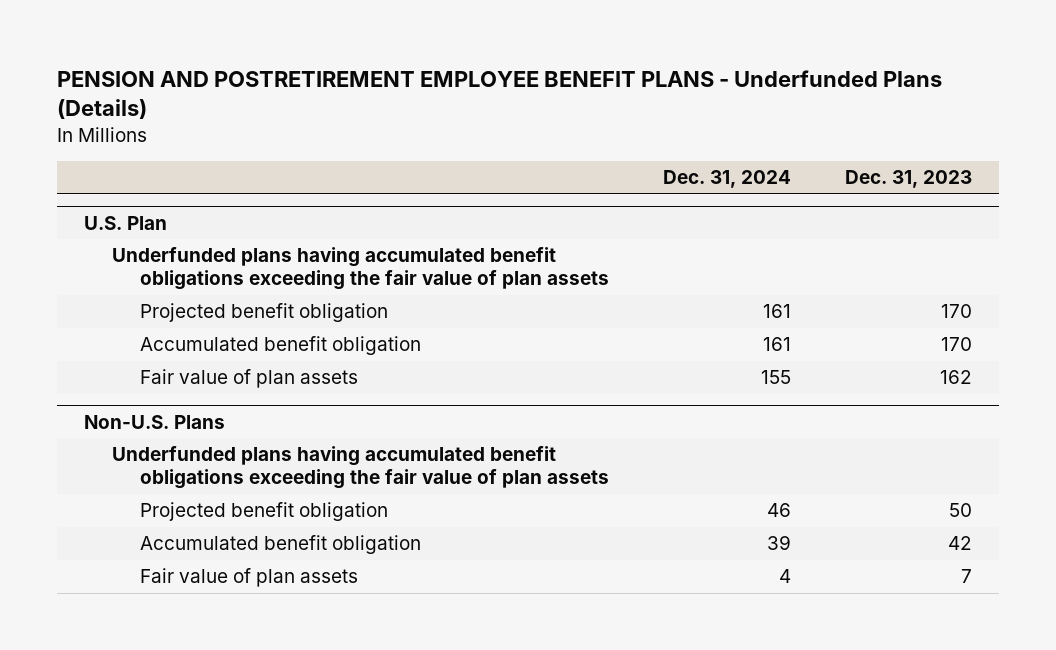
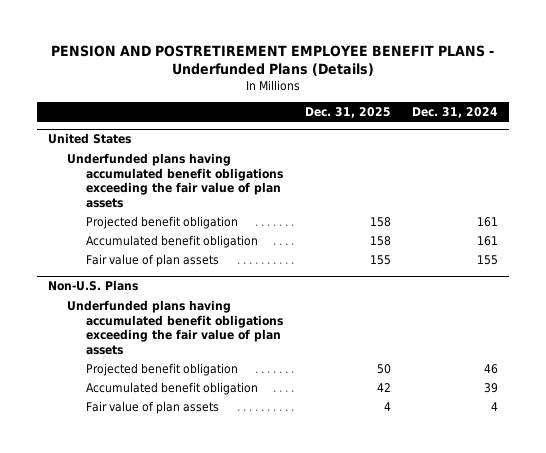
- | Dec. 31, 2024 | Dec. 31, 2023
+ | Dec. 31, 2025 | Dec. 31, 2024
- U.S. Plan
+ United States

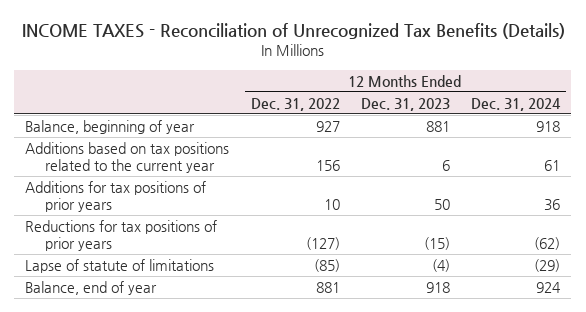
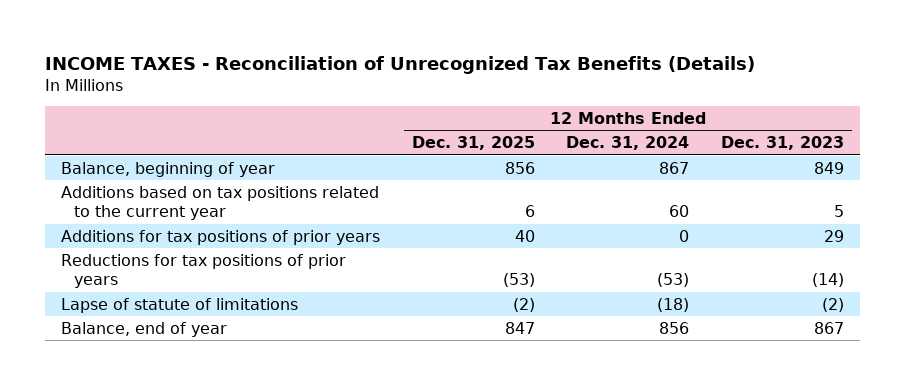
- | 12 Months Ended Dec. 31, 2022 | 12 Months Ended Dec. 31, 2023 | 12 Months Ended Dec. 31, 2024
+ | 12 Months Ended Dec. 31, 2025 | 12 Months Ended Dec. 31, 2024 | 12 Months Ended Dec. 31, 2023
- Balance, beginning of year | 927 | 881 | 918
- Additions based on tax positions related to the current year | 156 | 6 | 61
- Additions for tax positions of prior years | 10 | 50 | 36
- Reductions for tax positions of prior years | (127) | (15) | (62)
- Lapse of statute of limitations | (85) | (4) | (29)
- Balance, end of year | 881 | 918 | 924
+ Balance, beginning of year | 856 | 867 | 849
+ Additions based on tax positions related to the current year | 6 | 60 | 5
+ Additions for tax positions of prior years | 40 | 0 | 29
+ Reductions for tax positions of prior years | (53) | (53) | (14)
+ Lapse of statute of limitations | (2) | (18) | (2)
+ Balance, end of year | 847 | 856 | 867

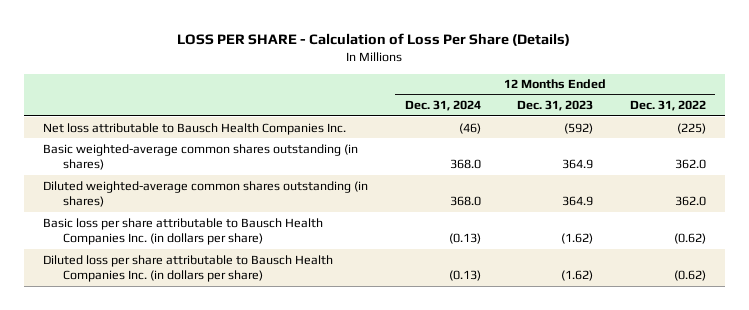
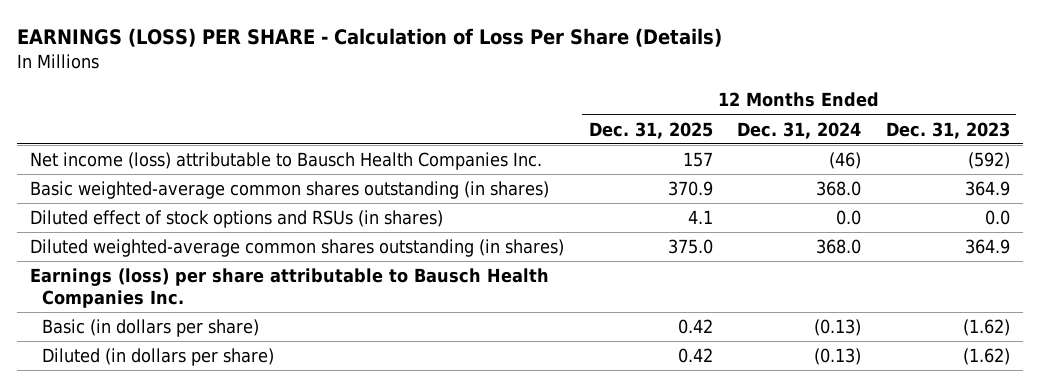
- LOSS PER SHARE - Calculation of Loss Per Share (Details)
+ EARNINGS (LOSS) PER SHARE - Calculation of Loss Per Share (Details)
- | 12 Months Ended Dec. 31, 2024 | 12 Months Ended Dec. 31, 2023 | 12 Months Ended Dec. 31, 2022
+ | 12 Months Ended Dec. 31, 2025 | 12 Months Ended Dec. 31, 2024 | 12 Months Ended Dec. 31, 2023
- Net loss attributable to Bausch Health Companies Inc. | (46) | (592) | (225)
+ Net income (loss) attributable to Bausch Health Companies Inc. | 157 | (46) | (592)
+ Diluted effect of stock options and RSUs (in shares) | 4.1 | 0.0 | 0.0
- Basic loss per share attributable to Bausch Health Companies Inc. (in dollars per share) | (0.13) | (1.62) | (0.62)
- Diluted loss per share attributable to Bausch Health Companies Inc. (in dollars per share) | (0.13) | (1.62) | (0.62)
+ Earnings (loss) per share attributable to Bausch Health Companies Inc.
+ Basic (in dollars per share) | 0.42 | (0.13) | (1.62)
+ Diluted (in dollars per share) | 0.42 | (0.13) | (1.62)

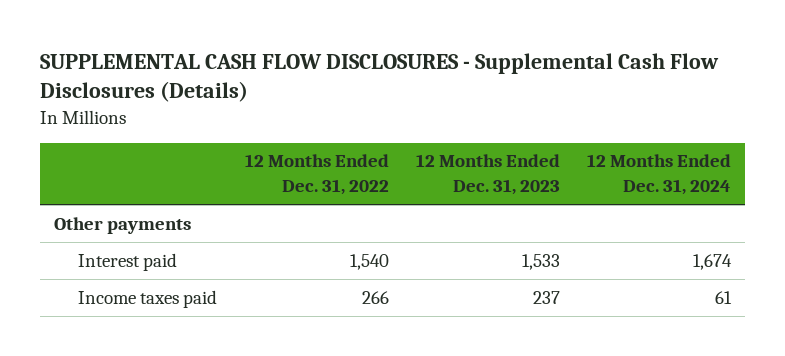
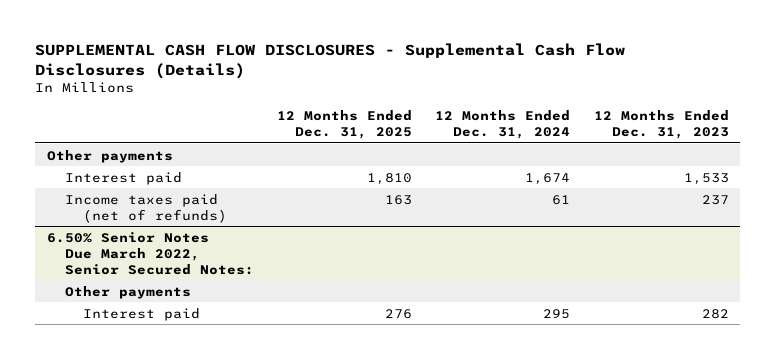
- | 12 Months Ended Dec. 31, 2022 | 12 Months Ended Dec. 31, 2023 | 12 Months Ended Dec. 31, 2024
+ | 12 Months Ended Dec. 31, 2025 | 12 Months Ended Dec. 31, 2024 | 12 Months Ended Dec. 31, 2023
- Income taxes paid | 266 | 237 | 61
+ Income taxes paid (net of refunds) | 163 | 61 | 237
+ 6.50% Senior Notes Due March 2022, Senior Secured Notes:
+ Other payments
+ Interest paid | 276 | 295 | 282

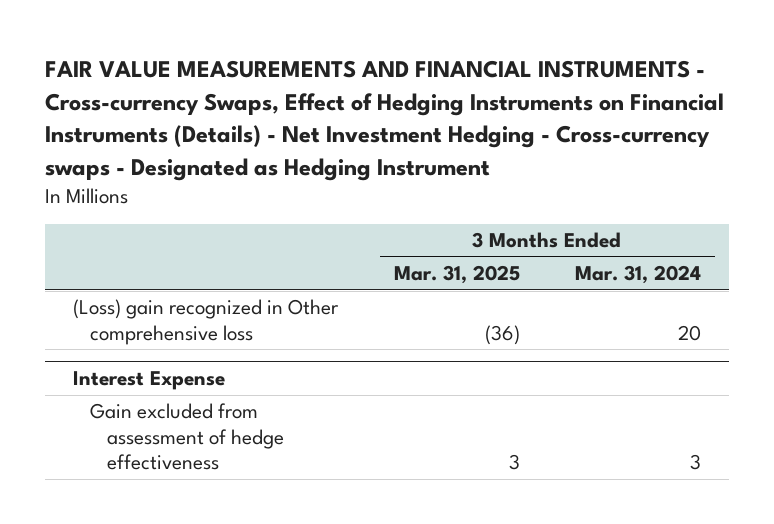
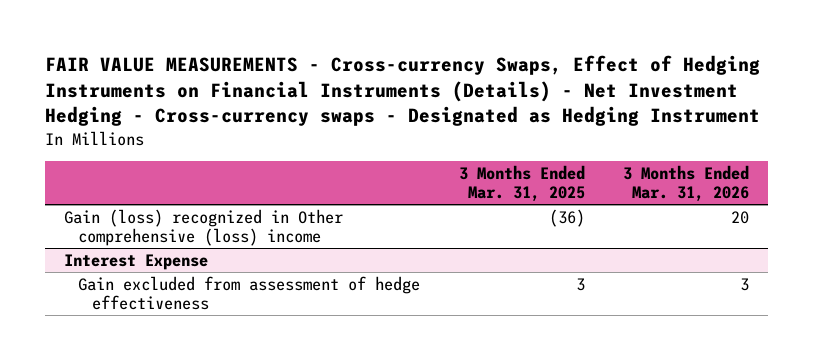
- FAIR VALUE MEASUREMENTS AND FINANCIAL INSTRUMENTS - Cross-currency Swaps, Effect of Hedging Instruments on Financial Instruments (Details) - Net Investment Hedging - Cross-currency swaps - Designated as Hedging Instrument
+ FAIR VALUE MEASUREMENTS - Cross-currency Swaps, Effect of Hedging Instruments on Financial Instruments (Details) - Net Investment Hedging - Cross-currency swaps - Designated as Hedging Instrument
- | 3 Months Ended Mar. 31, 2025 | 3 Months Ended Mar. 31, 2024
+ | 3 Months Ended Mar. 31, 2025 | 3 Months Ended Mar. 31, 2026
- (Loss) gain recognized in Other comprehensive loss | (36) | 20
+ Gain (loss) recognized in Other comprehensive (loss) income | (36) | 20

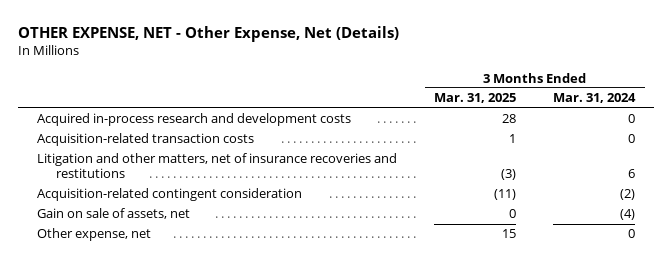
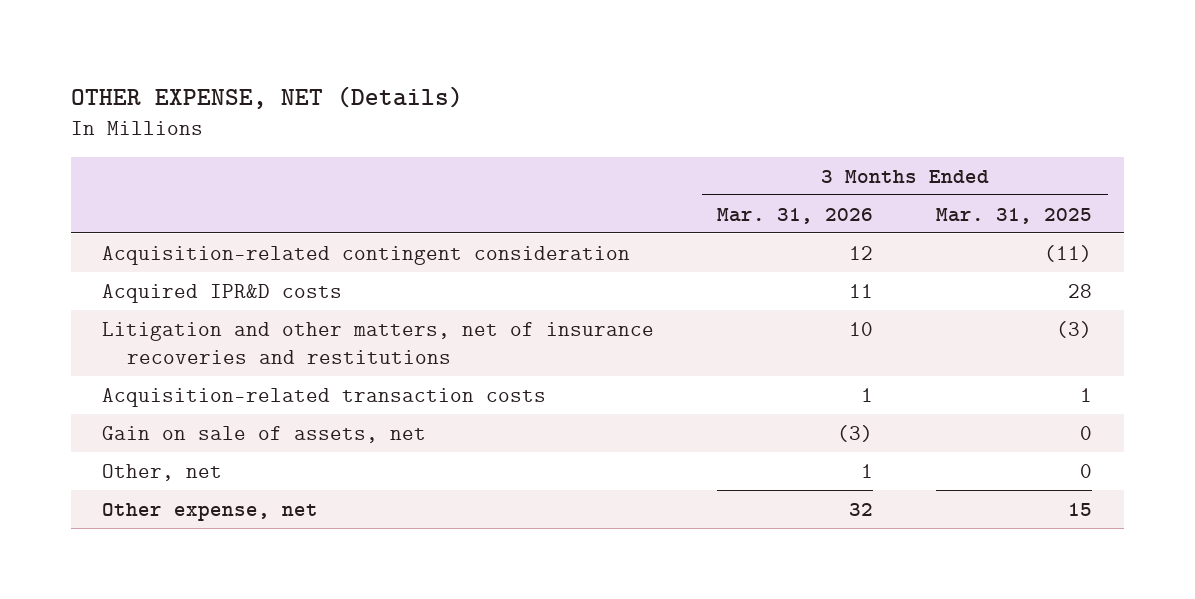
- OTHER EXPENSE, NET - Other Expense, Net (Details)
+ OTHER EXPENSE, NET (Details)
- | 3 Months Ended Mar. 31, 2025 | 3 Months Ended Mar. 31, 2024
+ | 3 Months Ended Mar. 31, 2026 | 3 Months Ended Mar. 31, 2025
- Acquired in-process research and development costs | 28 | 0
+ Acquired IPR&D costs | 11 | 28
moved down: Litigation and other matters, net of insurance recoveries and restitutions | 10 | (3)
moved down: Acquisition-related transaction costs | 1 | 1
+ Other, net | 1 | 0

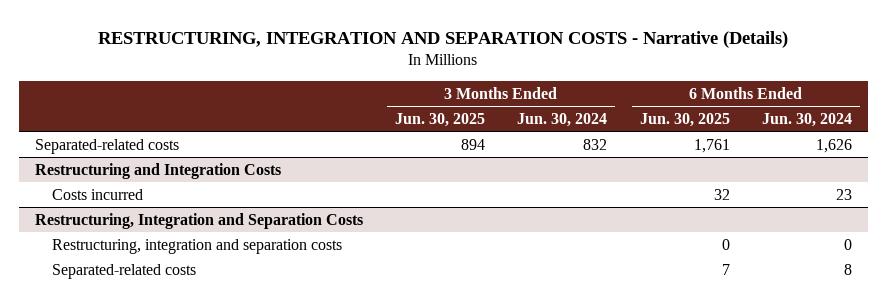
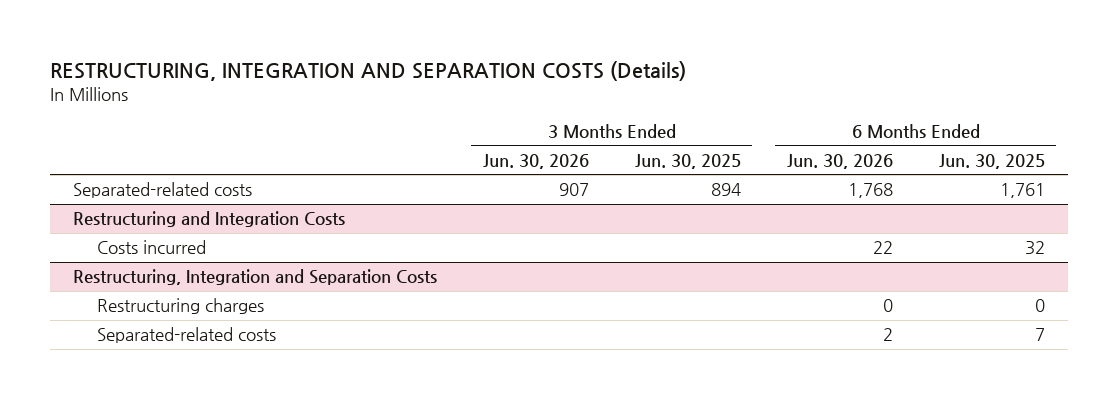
- RESTRUCTURING, INTEGRATION AND SEPARATION COSTS - Narrative (Details)
+ RESTRUCTURING, INTEGRATION AND SEPARATION COSTS (Details)
- | 3 Months Ended Jun. 30, 2025 | 3 Months Ended Jun. 30, 2024 | 6 Months Ended Jun. 30, 2025 | 6 Months Ended Jun. 30, 2024
+ | 3 Months Ended Jun. 30, 2026 | 3 Months Ended Jun. 30, 2025 | 6 Months Ended Jun. 30, 2026 | 6 Months Ended Jun. 30, 2025
@ Restructuring, Integration and Separation Costs
- Restructuring, integration and separation costs | | | 0 | 0
+ Restructuring charges | | | 0 | 0

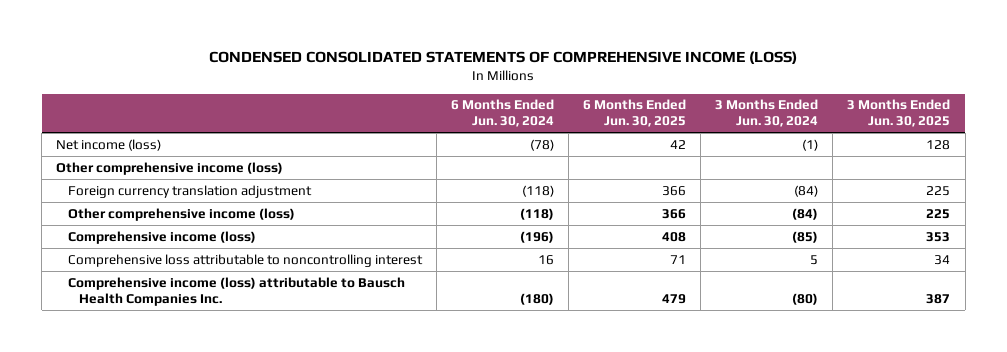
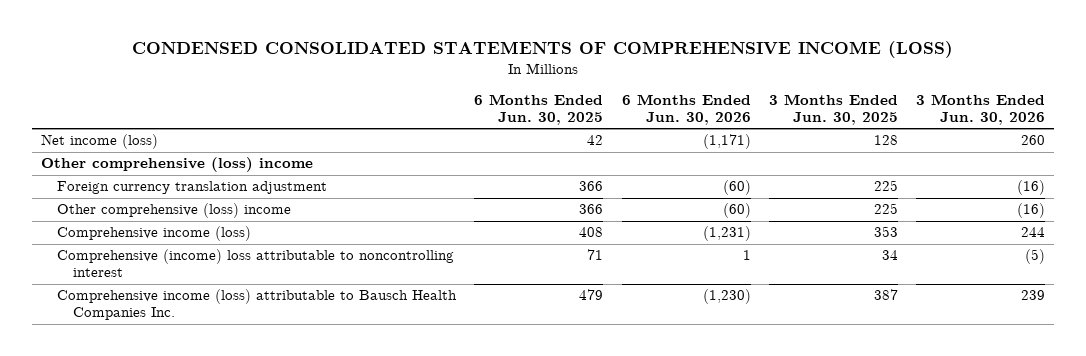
- | 6 Months Ended Jun. 30, 2024 | 6 Months Ended Jun. 30, 2025 | 3 Months Ended Jun. 30, 2024 | 3 Months Ended Jun. 30, 2025
+ | 6 Months Ended Jun. 30, 2025 | 6 Months Ended Jun. 30, 2026 | 3 Months Ended Jun. 30, 2025 | 3 Months Ended Jun. 30, 2026
- Other comprehensive income (loss)
+ Other comprehensive (loss) income
- Other comprehensive income (loss) | (118) | 366 | (84) | 225
+ Other comprehensive (loss) income | 366 | (60) | 225 | (16)
- Comprehensive loss attributable to noncontrolling interest | 16 | 71 | 5 | 34
+ Comprehensive (income) loss attributable to noncontrolling interest | 71 | 1 | 34 | (5)

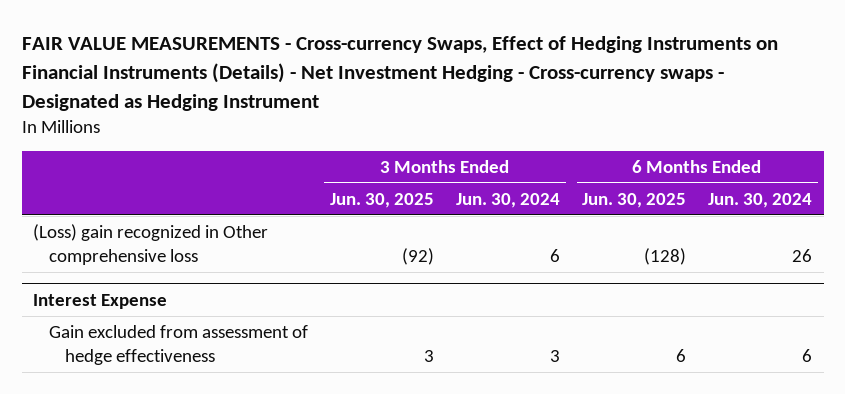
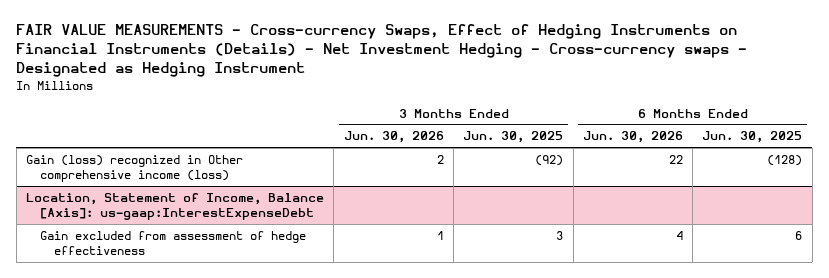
- | 3 Months Ended Jun. 30, 2025 | 3 Months Ended Jun. 30, 2024 | 6 Months Ended Jun. 30, 2025 | 6 Months Ended Jun. 30, 2024
+ | 3 Months Ended Jun. 30, 2026 | 3 Months Ended Jun. 30, 2025 | 6 Months Ended Jun. 30, 2026 | 6 Months Ended Jun. 30, 2025
- (Loss) gain recognized in Other comprehensive loss | (92) | 6 | (128) | 26
- Interest Expense
+ Gain (loss) recognized in Other comprehensive income (loss) | 2 | (92) | 22 | (128)
+ Location, Statement of Income, Balance [Axis]: us-gaap:InterestExpenseDebt

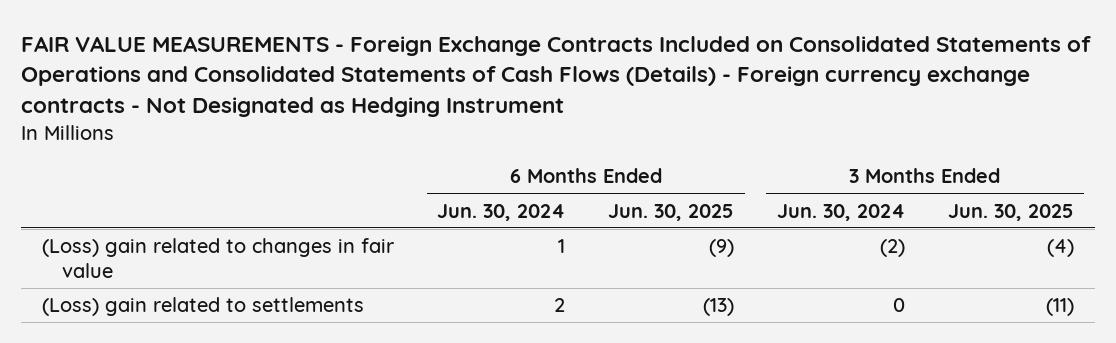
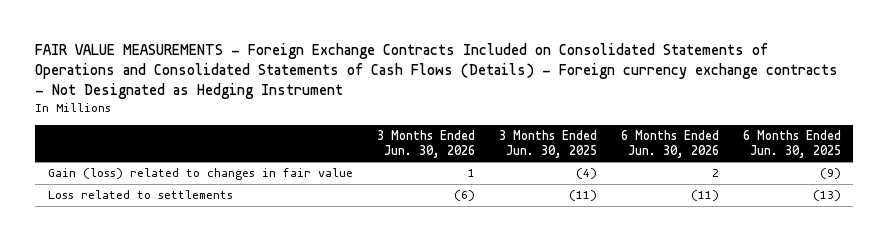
- | 6 Months Ended Jun. 30, 2024 | 6 Months Ended Jun. 30, 2025 | 3 Months Ended Jun. 30, 2024 | 3 Months Ended Jun. 30, 2025
+ | 3 Months Ended Jun. 30, 2026 | 3 Months Ended Jun. 30, 2025 | 6 Months Ended Jun. 30, 2026 | 6 Months Ended Jun. 30, 2025
- (Loss) gain related to changes in fair value | 1 | (9) | (2) | (4)
- (Loss) gain related to settlements | 2 | (13) | 0 | (11)
+ Gain (loss) related to changes in fair value | 1 | (4) | 2 | (9)
+ Loss related to settlements | (6) | (11) | (11) | (13)

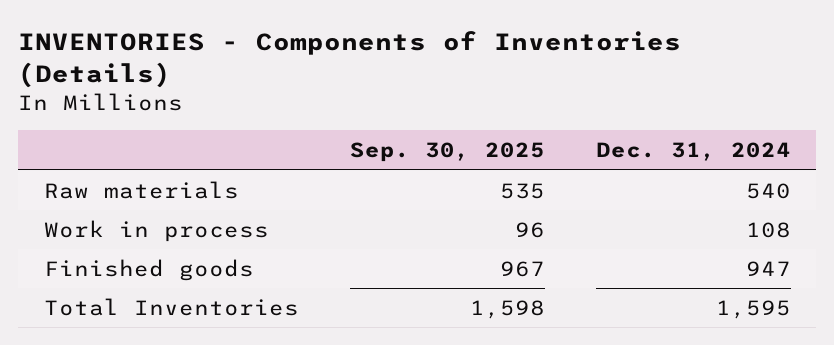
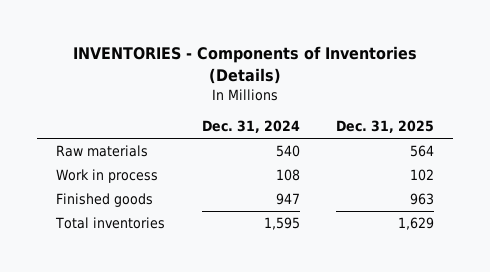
- | Sep. 30, 2025 | Dec. 31, 2024
+ | Dec. 31, 2024 | Dec. 31, 2025
- Total Inventories | 1,598 | 1,595
+ Total inventories | 1,595 | 1,629

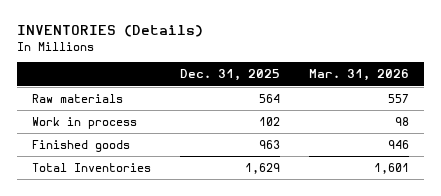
- INVENTORIES - Components of Inventories (Details)
+ INVENTORIES (Details)
- | Dec. 31, 2024 | Dec. 31, 2025
+ | Dec. 31, 2025 | Mar. 31, 2026
- Total inventories | 1,595 | 1,629
+ Total Inventories | 1,629 | 1,601

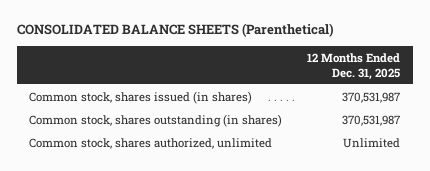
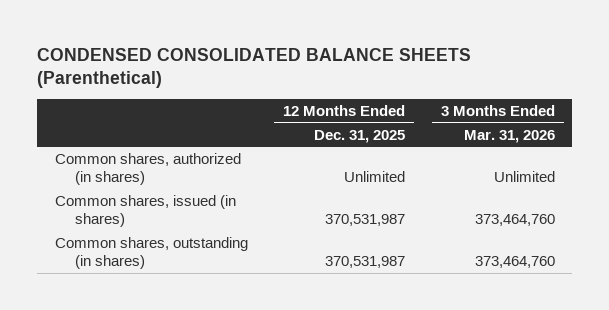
- CONSOLIDATED BALANCE SHEETS (Parenthetical)
+ CONDENSED CONSOLIDATED BALANCE SHEETS (Parenthetical)
- | 12 Months Ended Dec. 31, 2025
+ | 12 Months Ended Dec. 31, 2025 | 3 Months Ended Mar. 31, 2026
- Common stock, shares issued (in shares) | 370,531,987
- Common stock, shares outstanding (in shares) | 370,531,987
- Common stock, shares authorized, unlimited | Unlimited
+ Common shares, authorized (in shares) | Unlimited | Unlimited
+ Common shares, issued (in shares) | 370,531,987 | 373,464,760
+ Common shares, outstanding (in shares) | 370,531,987 | 373,464,760

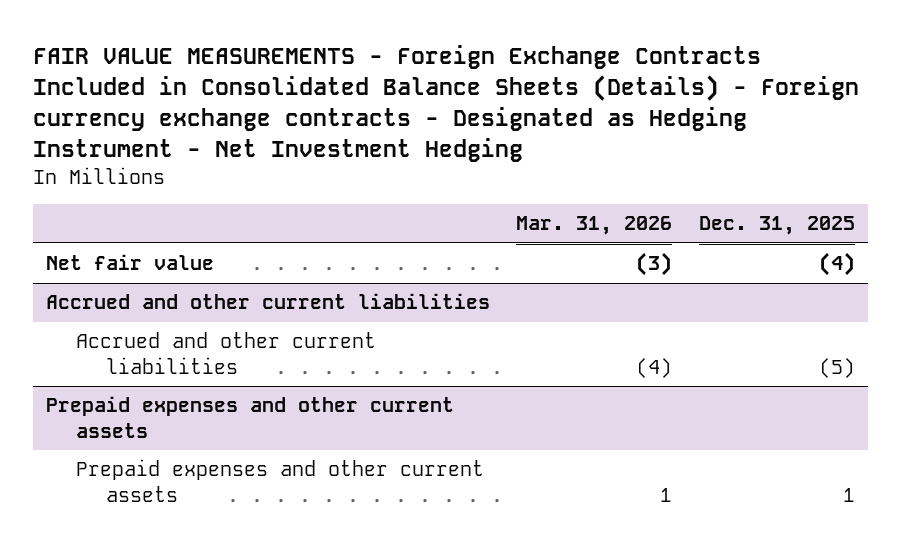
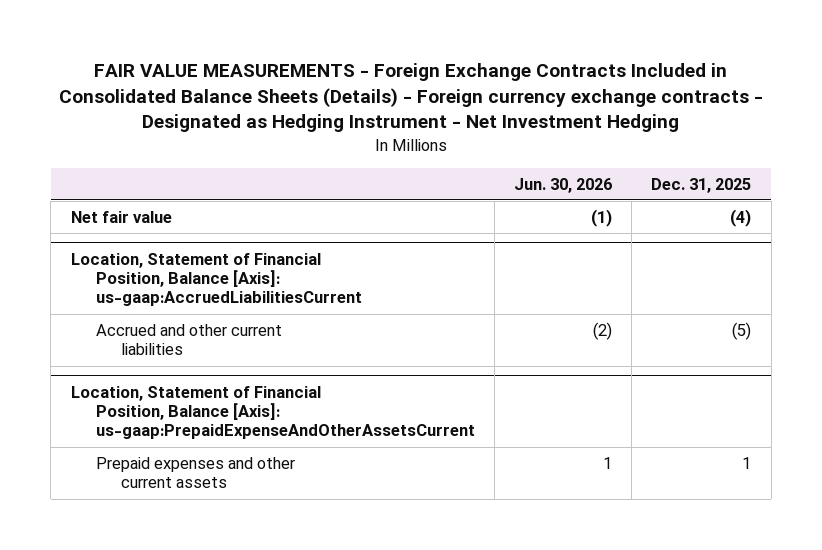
- | Mar. 31, 2026 | Dec. 31, 2025
+ | Jun. 30, 2026 | Dec. 31, 2025
- Accrued and other current liabilities
+ Location, Statement of Financial Position, Balance [Axis]: us-gaap:AccruedLiabilitiesCurrent
- Prepaid expenses and other current assets
+ Location, Statement of Financial Position, Balance [Axis]: us-gaap:PrepaidExpenseAndOtherAssetsCurrent

